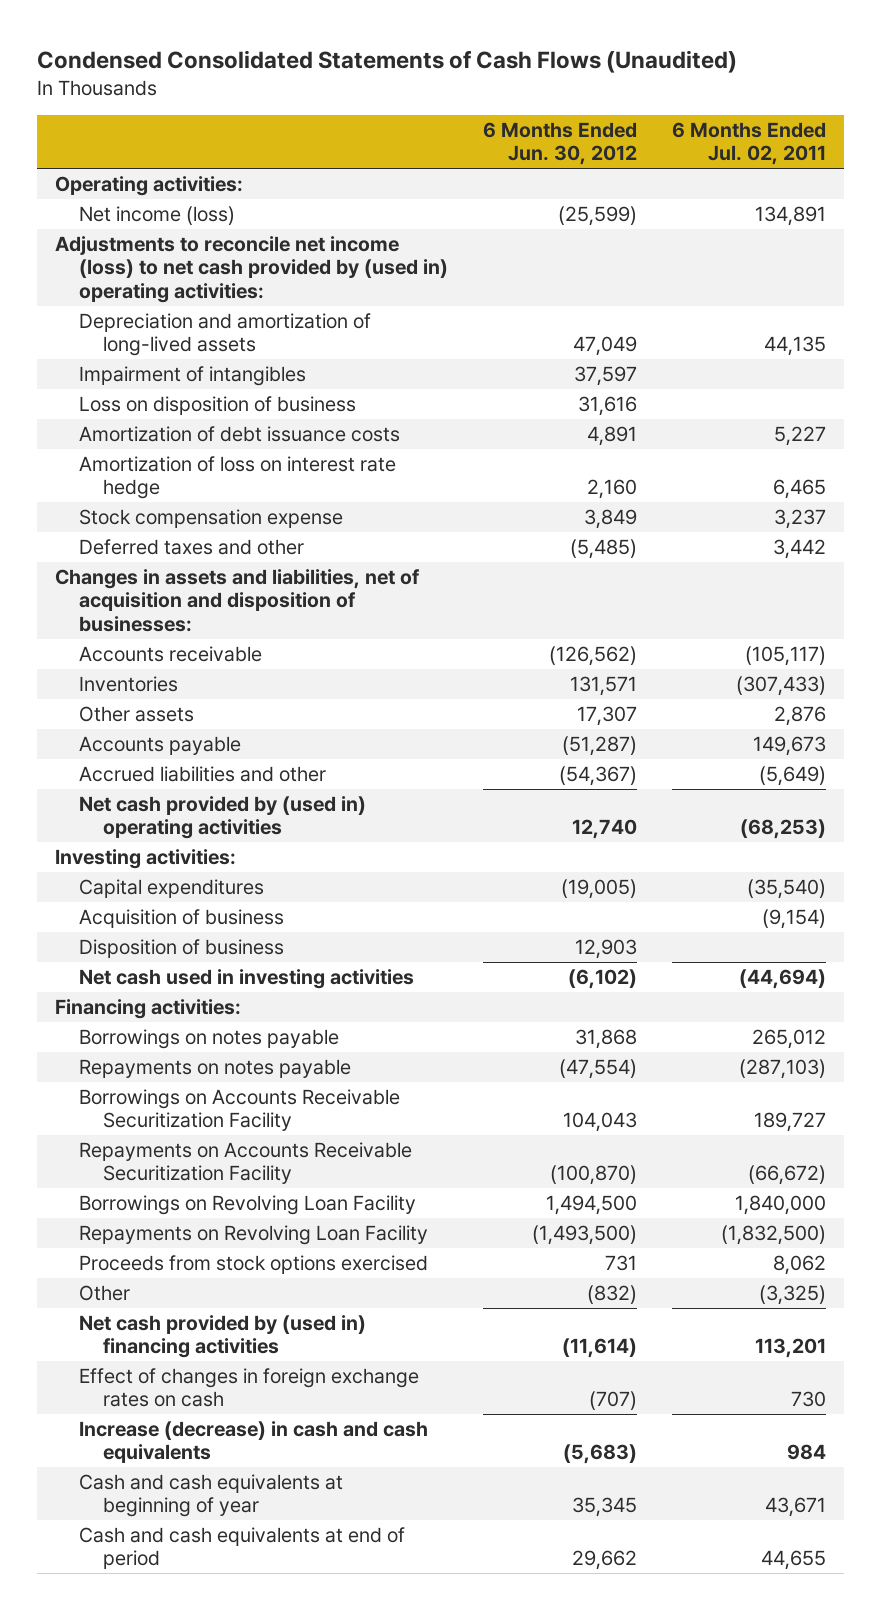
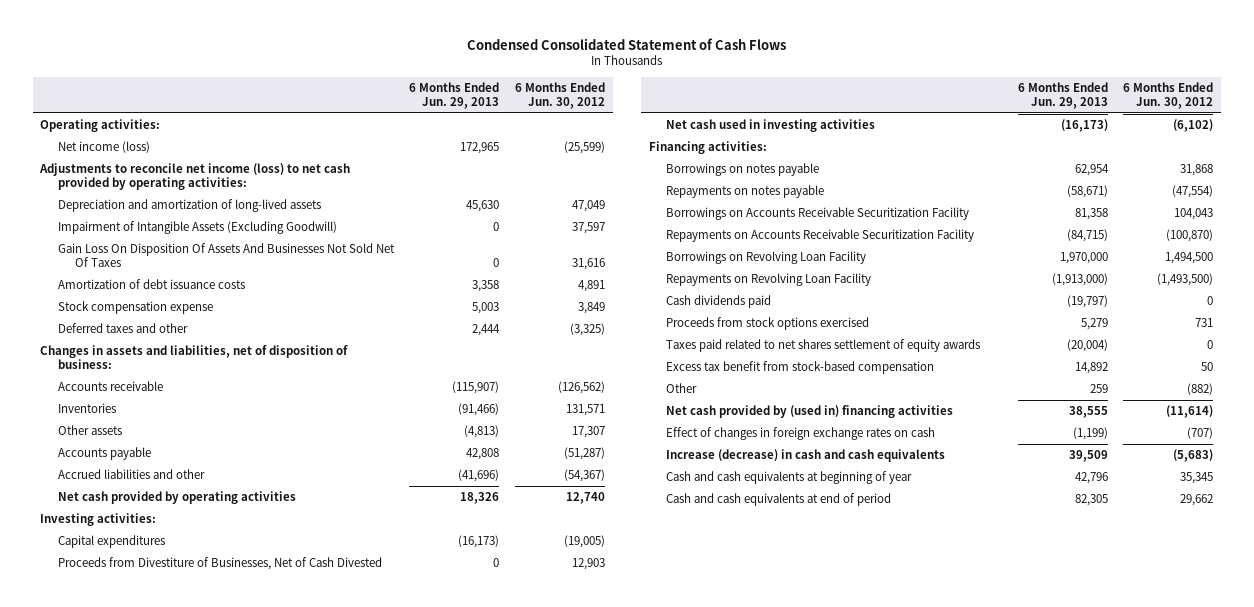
- Condensed Consolidated Statements of Cash Flows (Unaudited)
+ Condensed Consolidated Statement of Cash Flows
- | 6 Months Ended Jun. 30, 2012 | 6 Months Ended Jul. 02, 2011
+ | 6 Months Ended Jun. 29, 2013 | 6 Months Ended Jun. 30, 2012
- Adjustments to reconcile net income (loss) to net cash provided by (used in) operating activities:
+ Adjustments to reconcile net income (loss) to net cash provided by operating activities:
- Impairment of intangibles | 37,597 |
- Loss on disposition of business | 31,616 |
+ Impairment of Intangible Assets (Excluding Goodwill) | 0 | 37,597
+ Gain Loss On Disposition Of Assets And Businesses Not Sold Net Of Taxes | 0 | 31,616
- Amortization of loss on interest rate hedge | 2,160 | 6,465
- Deferred taxes and other | (5,485) | 3,442
- Changes in assets and liabilities, net of acquisition and disposition of businesses:
+ Deferred taxes and other | 2,444 | (3,325)
+ Changes in assets and liabilities, net of disposition of business:
- Net cash provided by (used in) operating activities | 12,740 | (68,253)
+ Net cash provided by operating activities | 18,326 | 12,740
- Acquisition of business | | (9,154)
- Disposition of business | 12,903 |
+ Proceeds from Divestiture of Businesses, Net of Cash Divested | 0 | 12,903
+ Cash dividends paid | (19,797) | 0
- Other | (832) | (3,325)
+ Taxes paid related to net shares settlement of equity awards | (20,004) | 0
+ Excess tax benefit from stock-based compensation | 14,892 | 50
+ Other | 259 | (882)

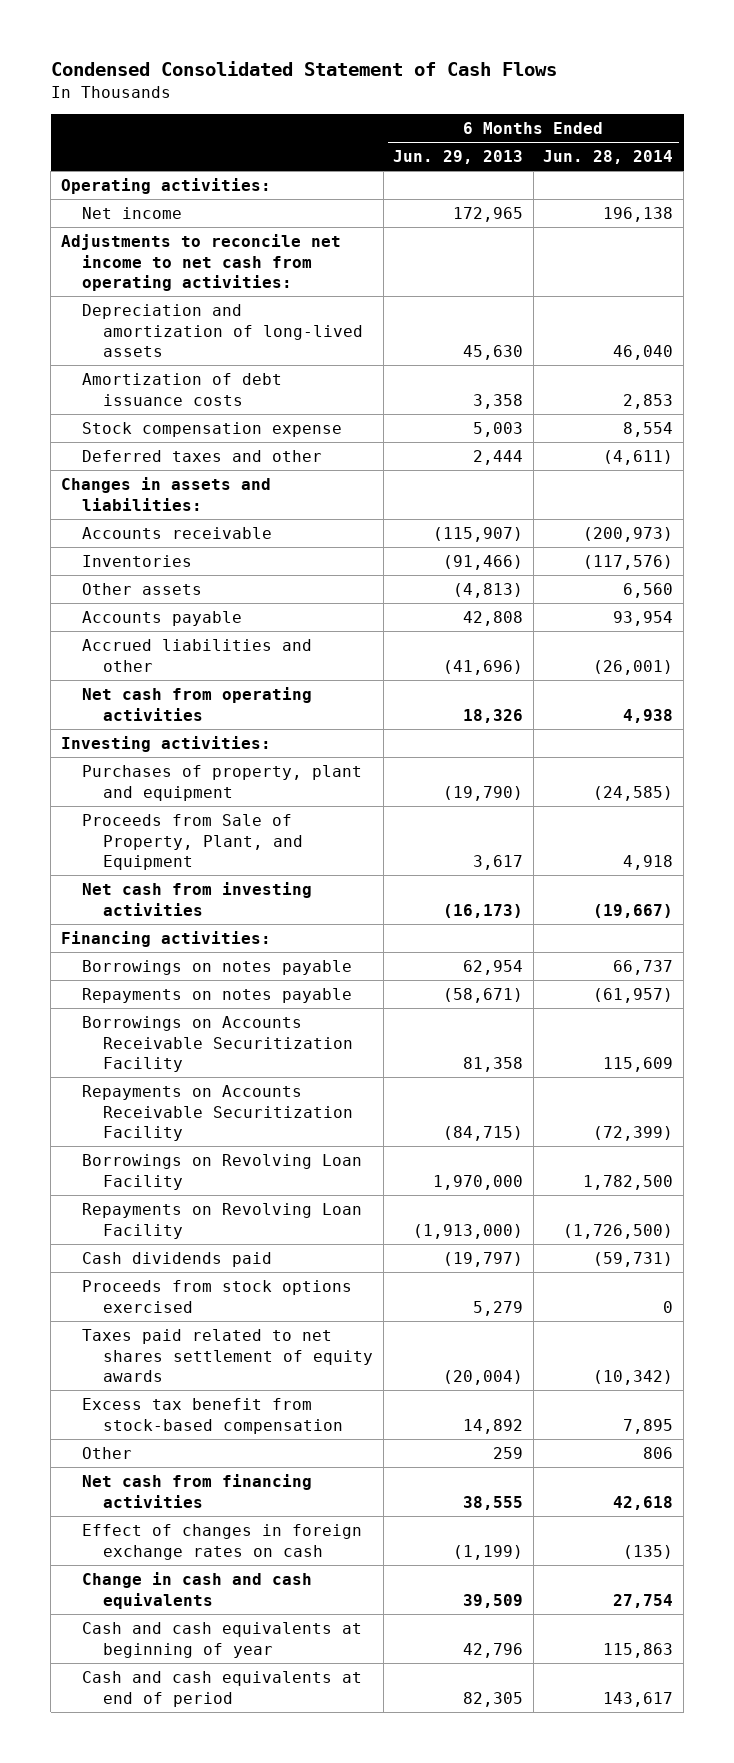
- | 6 Months Ended Jun. 29, 2013 | 6 Months Ended Jun. 30, 2012
+ | 6 Months Ended Jun. 29, 2013 | 6 Months Ended Jun. 28, 2014
- Net income (loss) | 172,965 | (25,599)
- Adjustments to reconcile net income (loss) to net cash provided by operating activities:
+ Net income | 172,965 | 196,138
+ Adjustments to reconcile net income to net cash from operating activities:
- Impairment of Intangible Assets (Excluding Goodwill) | 0 | 37,597
- Gain Loss On Disposition Of Assets And Businesses Not Sold Net Of Taxes | 0 | 31,616
- Changes in assets and liabilities, net of disposition of business:
+ Changes in assets and liabilities:
- Net cash provided by operating activities | 18,326 | 12,740
+ Net cash from operating activities | 18,326 | 4,938
- Capital expenditures | (16,173) | (19,005)
- Proceeds from Divestiture of Businesses, Net of Cash Divested | 0 | 12,903
- Net cash used in investing activities | (16,173) | (6,102)
+ Purchases of property, plant and equipment | (19,790) | (24,585)
+ Proceeds from Sale of Property, Plant, and Equipment | 3,617 | 4,918
+ Net cash from investing activities | (16,173) | (19,667)
- Net cash provided by (used in) financing activities | 38,555 | (11,614)
+ Net cash from financing activities | 38,555 | 42,618
- Increase (decrease) in cash and cash equivalents | 39,509 | (5,683)
+ Change in cash and cash equivalents | 39,509 | 27,754

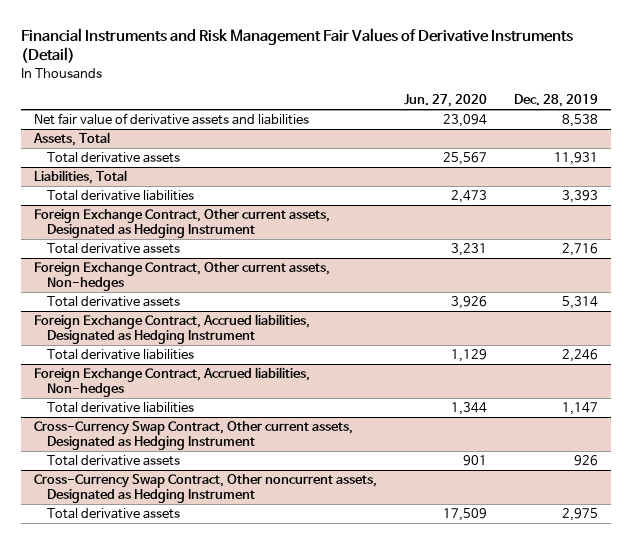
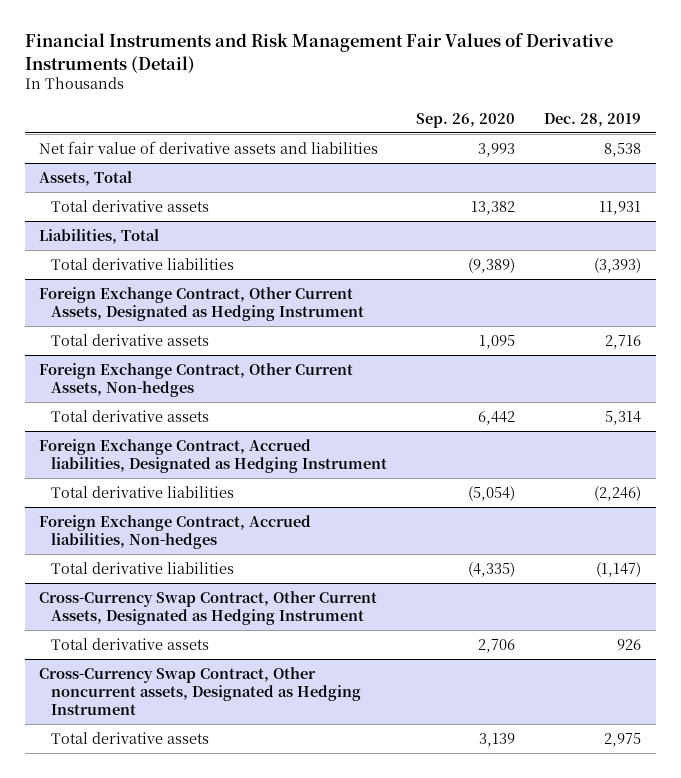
- | Jun. 27, 2020 | Dec. 28, 2019
+ | Sep. 26, 2020 | Dec. 28, 2019
@ Liabilities, Total
- Total derivative liabilities | 2,473 | 3,393
- Foreign Exchange Contract, Other current assets, Designated as Hedging Instrument
@ Liabilities, Total
+ Total derivative liabilities | (9,389) | (3,393)
+ Foreign Exchange Contract, Other Current Assets, Designated as Hedging Instrument
- Foreign Exchange Contract, Other current assets, Non-hedges
+ Foreign Exchange Contract, Other Current Assets, Non-hedges
@ Foreign Exchange Contract, Accrued liabilities, Designated as Hedging Instrument
- Total derivative liabilities | 1,129 | 2,246
+ Total derivative liabilities | (5,054) | (2,246)
@ Foreign Exchange Contract, Accrued liabilities, Non-hedges
- Total derivative liabilities | 1,344 | 1,147
- Cross-Currency Swap Contract, Other current assets, Designated as Hedging Instrument
@ Foreign Exchange Contract, Accrued liabilities, Non-hedges
+ Total derivative liabilities | (4,335) | (1,147)
+ Cross-Currency Swap Contract, Other Current Assets, Designated as Hedging Instrument

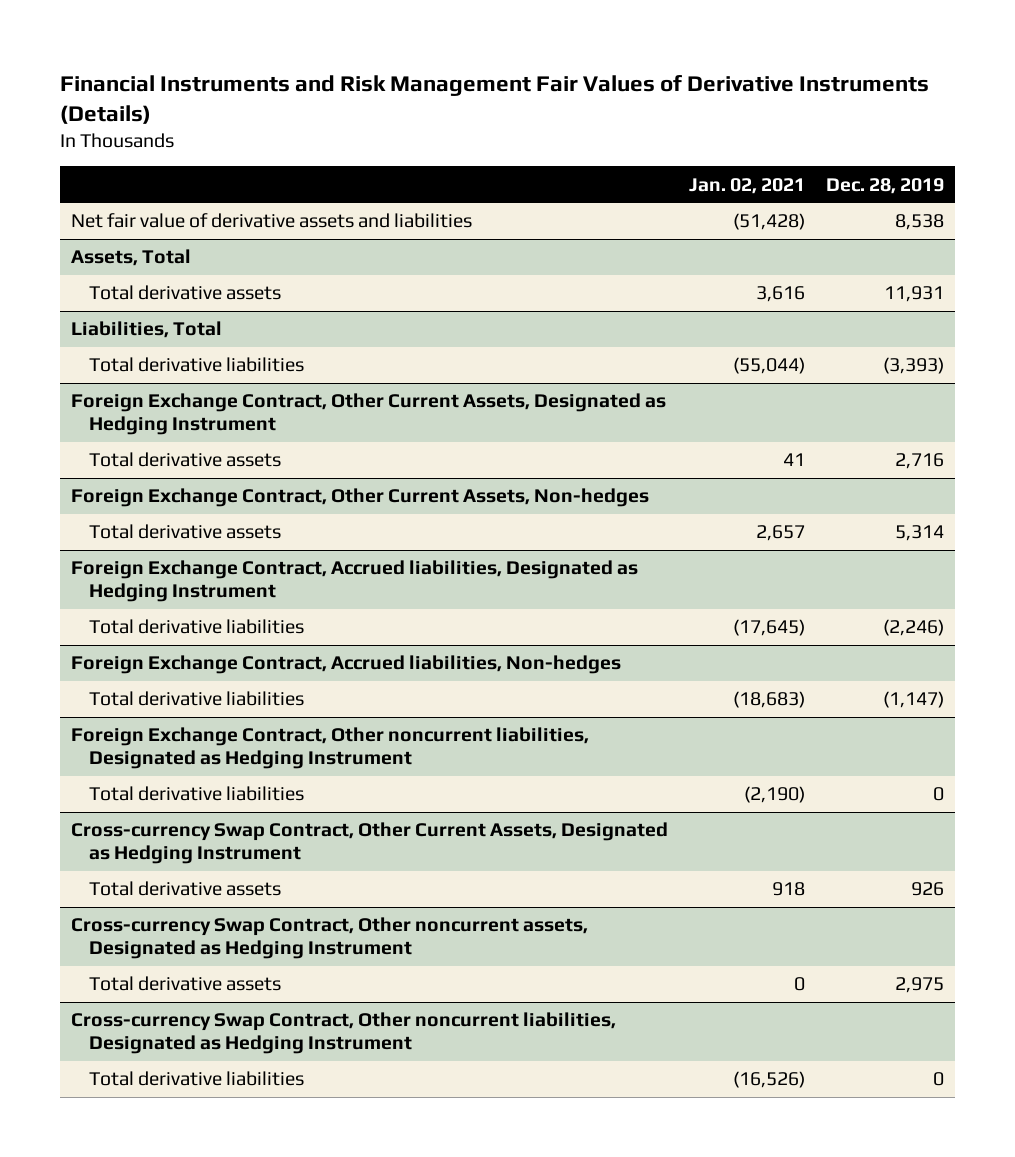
- Financial Instruments and Risk Management Fair Values of Derivative Instruments (Detail)
+ Financial Instruments and Risk Management Fair Values of Derivative Instruments (Details)
- | Sep. 26, 2020 | Dec. 28, 2019
+ | Jan. 02, 2021 | Dec. 28, 2019
- Cross-Currency Swap Contract, Other Current Assets, Designated as Hedging Instrument
+ Foreign Exchange Contract, Other noncurrent liabilities, Designated as Hedging Instrument
+ Total derivative liabilities | (2,190) | 0
+ Cross-currency Swap Contract, Other Current Assets, Designated as Hedging Instrument
- Cross-Currency Swap Contract, Other noncurrent assets, Designated as Hedging Instrument
+ Cross-currency Swap Contract, Other noncurrent assets, Designated as Hedging Instrument
+ Cross-currency Swap Contract, Other noncurrent liabilities, Designated as Hedging Instrument
+ Total derivative liabilities | (16,526) | 0

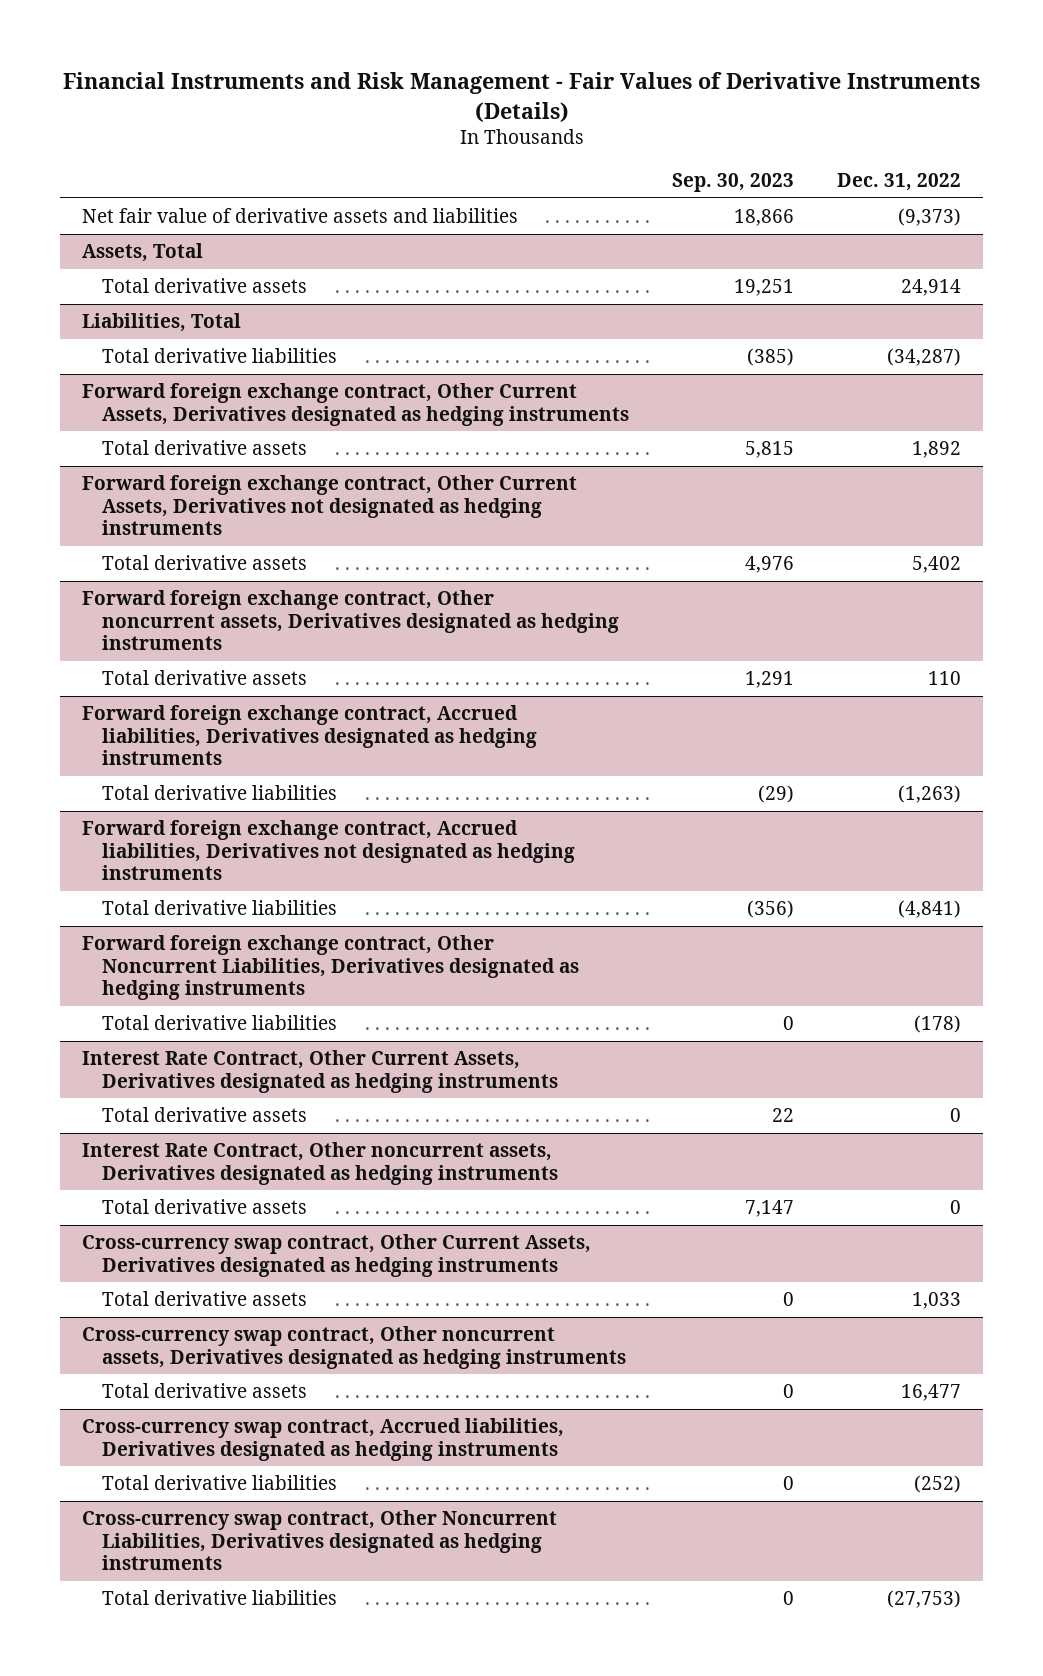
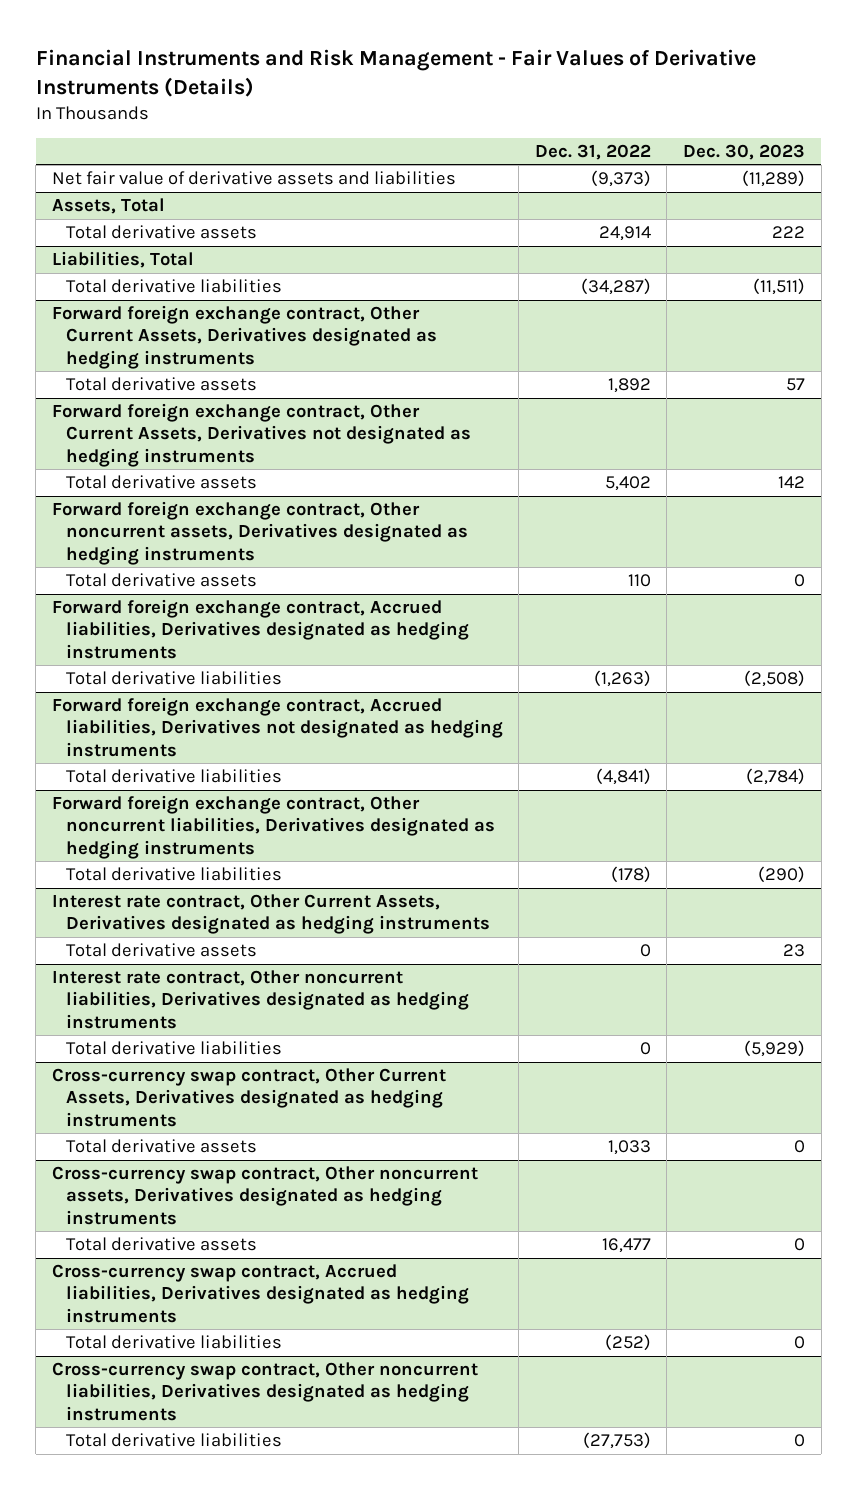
- | Sep. 30, 2023 | Dec. 31, 2022
+ | Dec. 31, 2022 | Dec. 30, 2023
- Forward foreign exchange contract, Other Noncurrent Liabilities, Derivatives designated as hedging instruments
+ Forward foreign exchange contract, Other noncurrent liabilities, Derivatives designated as hedging instruments
- Interest Rate Contract, Other Current Assets, Derivatives designated as hedging instruments
- Total derivative assets | 22 | 0
- Interest Rate Contract, Other noncurrent assets, Derivatives designated as hedging instruments
+ Interest rate contract, Other Current Assets, Derivatives designated as hedging instruments
+ Interest rate contract, Other noncurrent liabilities, Derivatives designated as hedging instruments
+ Total derivative liabilities | 0 | (5,929)
- Cross-currency swap contract, Other Noncurrent Liabilities, Derivatives designated as hedging instruments
+ Cross-currency swap contract, Other noncurrent liabilities, Derivatives designated as hedging instruments

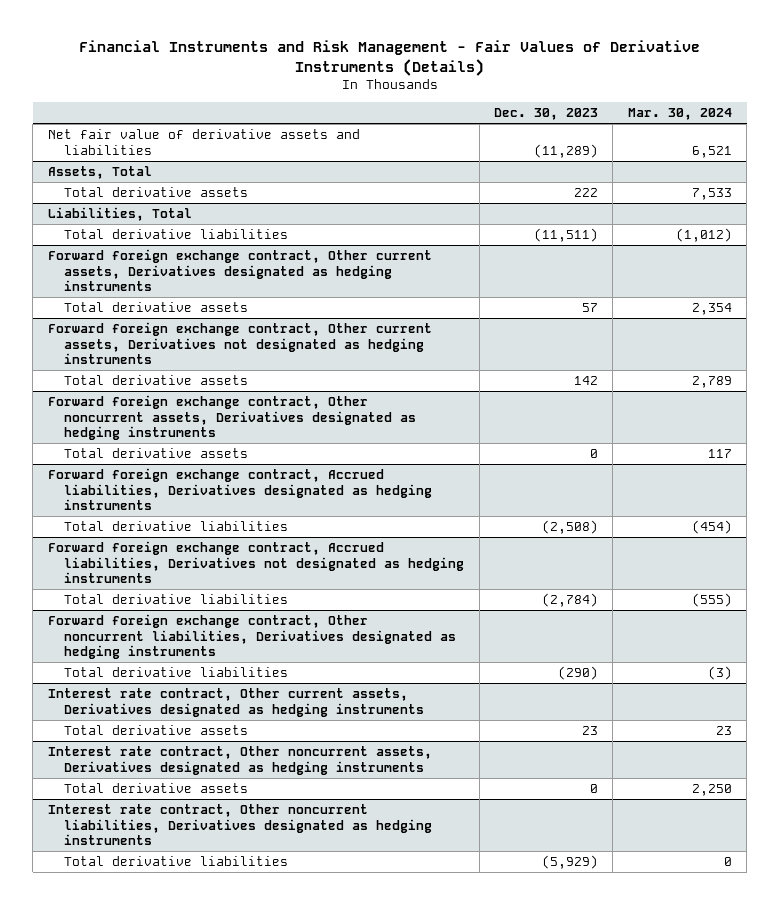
- | Dec. 31, 2022 | Dec. 30, 2023
+ | Dec. 30, 2023 | Mar. 30, 2024
- Forward foreign exchange contract, Other Current Assets, Derivatives designated as hedging instruments
+ Forward foreign exchange contract, Other current assets, Derivatives designated as hedging instruments
- Forward foreign exchange contract, Other Current Assets, Derivatives not designated as hedging instruments
+ Forward foreign exchange contract, Other current assets, Derivatives not designated as hedging instruments
- Interest rate contract, Other Current Assets, Derivatives designated as hedging instruments
+ Interest rate contract, Other current assets, Derivatives designated as hedging instruments
+ Interest rate contract, Other noncurrent assets, Derivatives designated as hedging instruments
+ Total derivative assets | 0 | 2,250
- Cross-currency swap contract, Other Current Assets, Derivatives designated as hedging instruments
- Total derivative assets | 1,033 | 0
- Cross-currency swap contract, Other noncurrent assets, Derivatives designated as hedging instruments
- Total derivative assets | 16,477 | 0
- Cross-currency swap contract, Accrued liabilities, Derivatives designated as hedging instruments
- Total derivative liabilities | (252) | 0
- Cross-currency swap contract, Other noncurrent liabilities, Derivatives designated as hedging instruments
- Total derivative liabilities | (27,753) | 0

